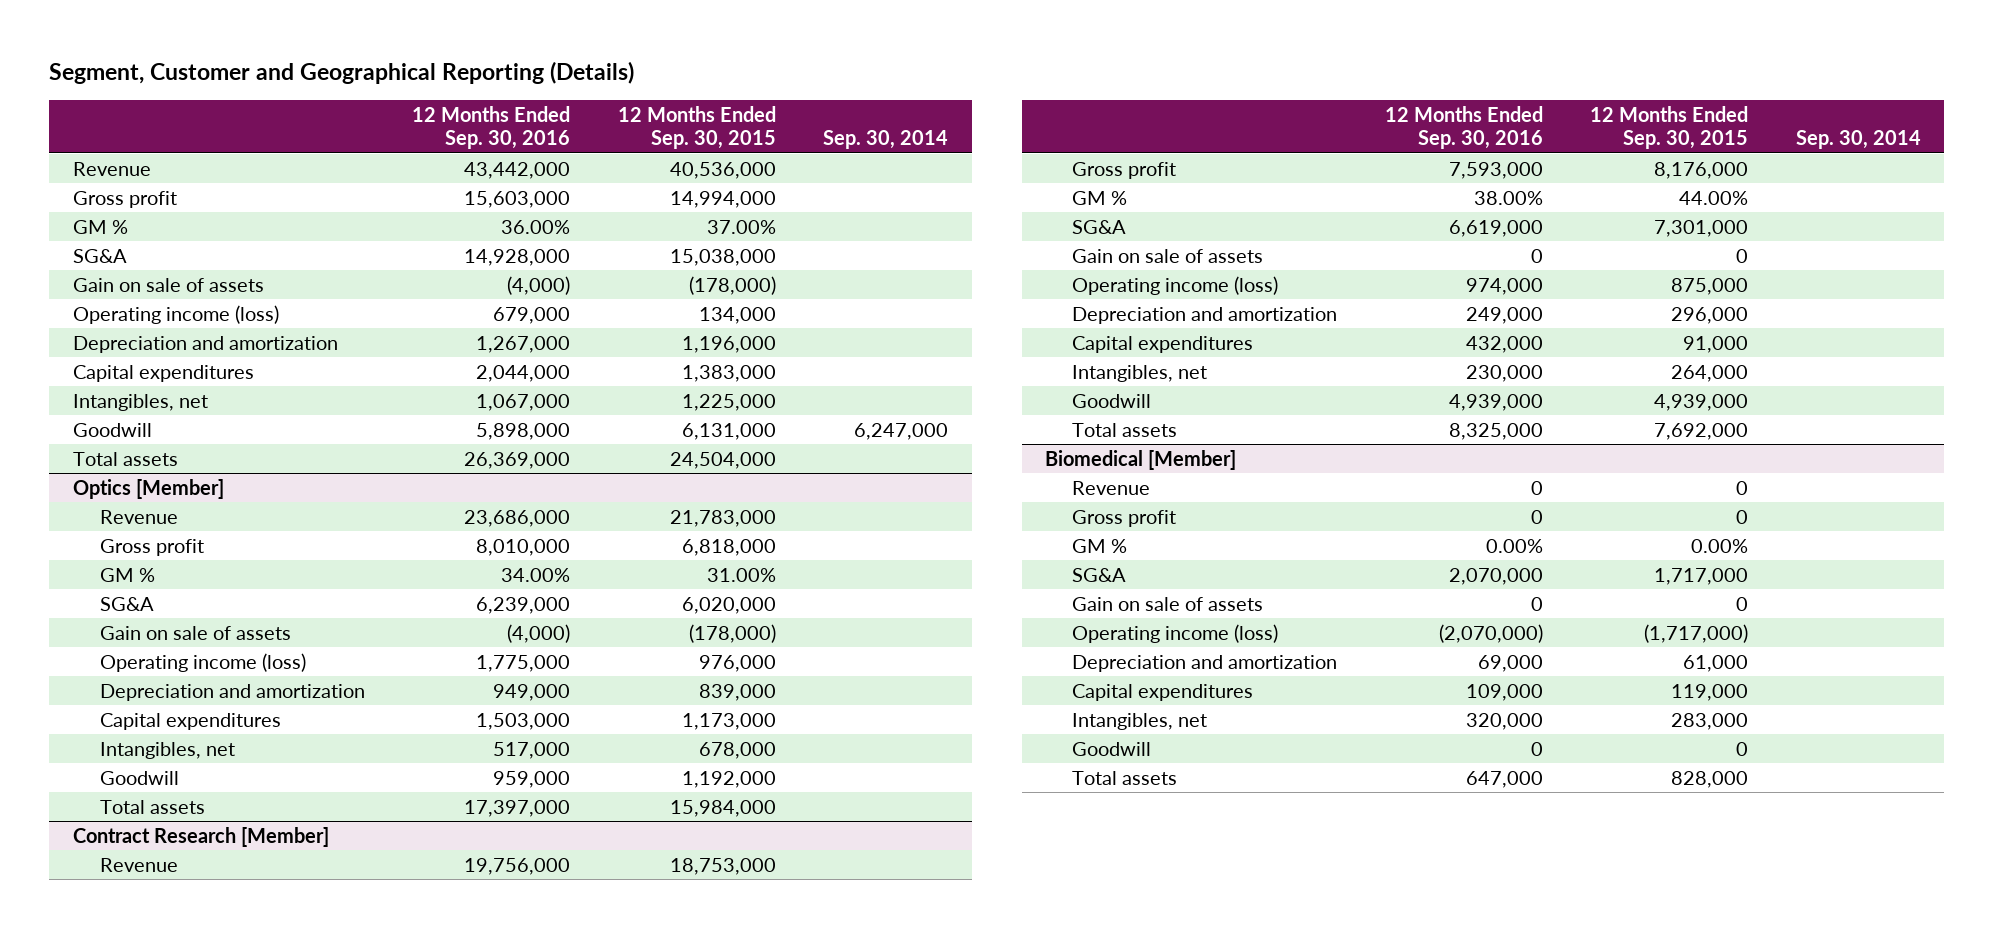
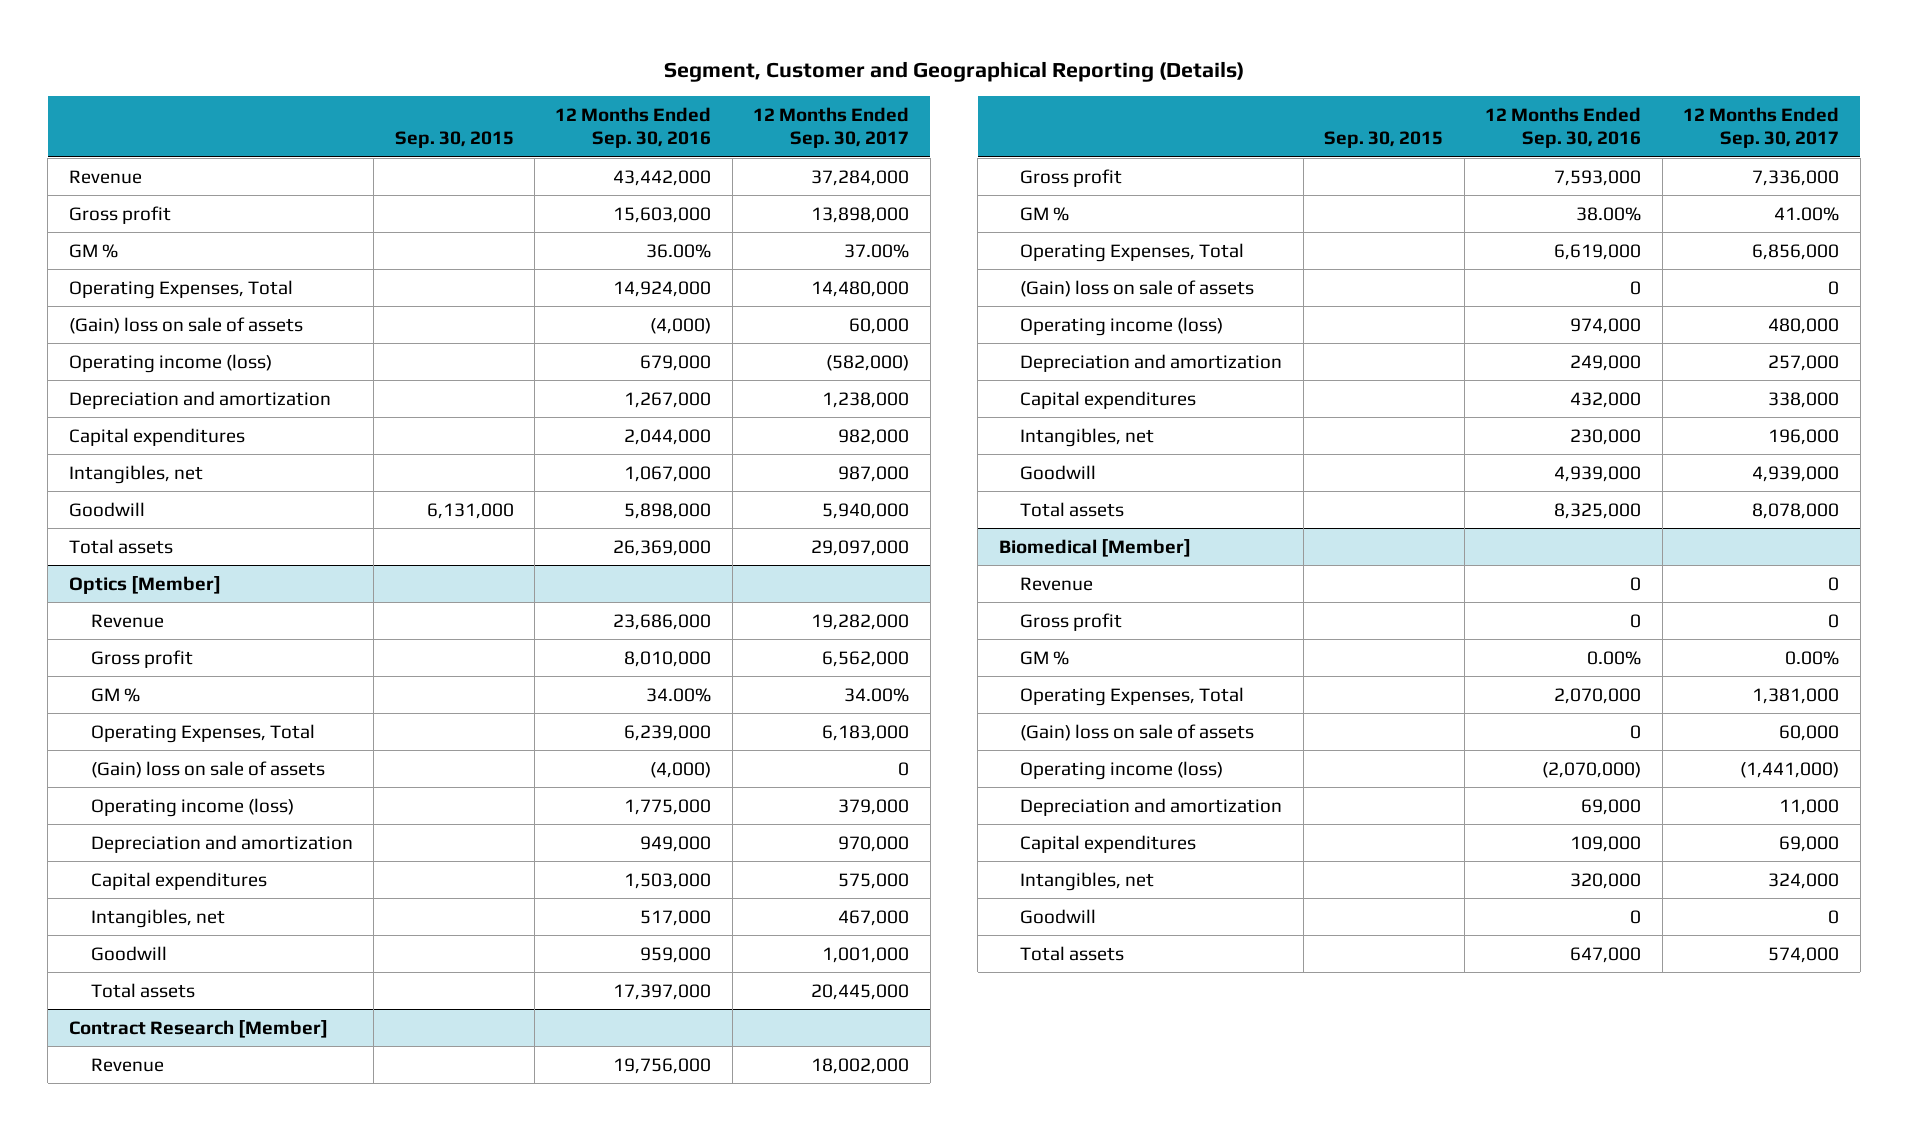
- | 12 Months Ended Sep. 30, 2016 | 12 Months Ended Sep. 30, 2015 | Sep. 30, 2014
+ | Sep. 30, 2015 | 12 Months Ended Sep. 30, 2016 | 12 Months Ended Sep. 30, 2017
- SG&A | 14,928,000 | 15,038,000 |
- Gain on sale of assets | (4,000) | (178,000) |
+ Operating Expenses, Total | | 14,924,000 | 14,480,000
+ (Gain) loss on sale of assets | | (4,000) | 60,000
@ Optics [Member]
- SG&A | 6,239,000 | 6,020,000 |
- Gain on sale of assets | (4,000) | (178,000) |
+ Operating Expenses, Total | | 6,239,000 | 6,183,000
+ (Gain) loss on sale of assets | | (4,000) | 0
@ Contract Research [Member]
- SG&A | 6,619,000 | 7,301,000 |
- Gain on sale of assets | 0 | 0 |
+ Operating Expenses, Total | | 6,619,000 | 6,856,000
+ (Gain) loss on sale of assets | | 0 | 0
@ Biomedical [Member]
- SG&A | 2,070,000 | 1,717,000 |
- Gain on sale of assets | 0 | 0 |
+ Operating Expenses, Total | | 2,070,000 | 1,381,000
+ (Gain) loss on sale of assets | | 0 | 60,000

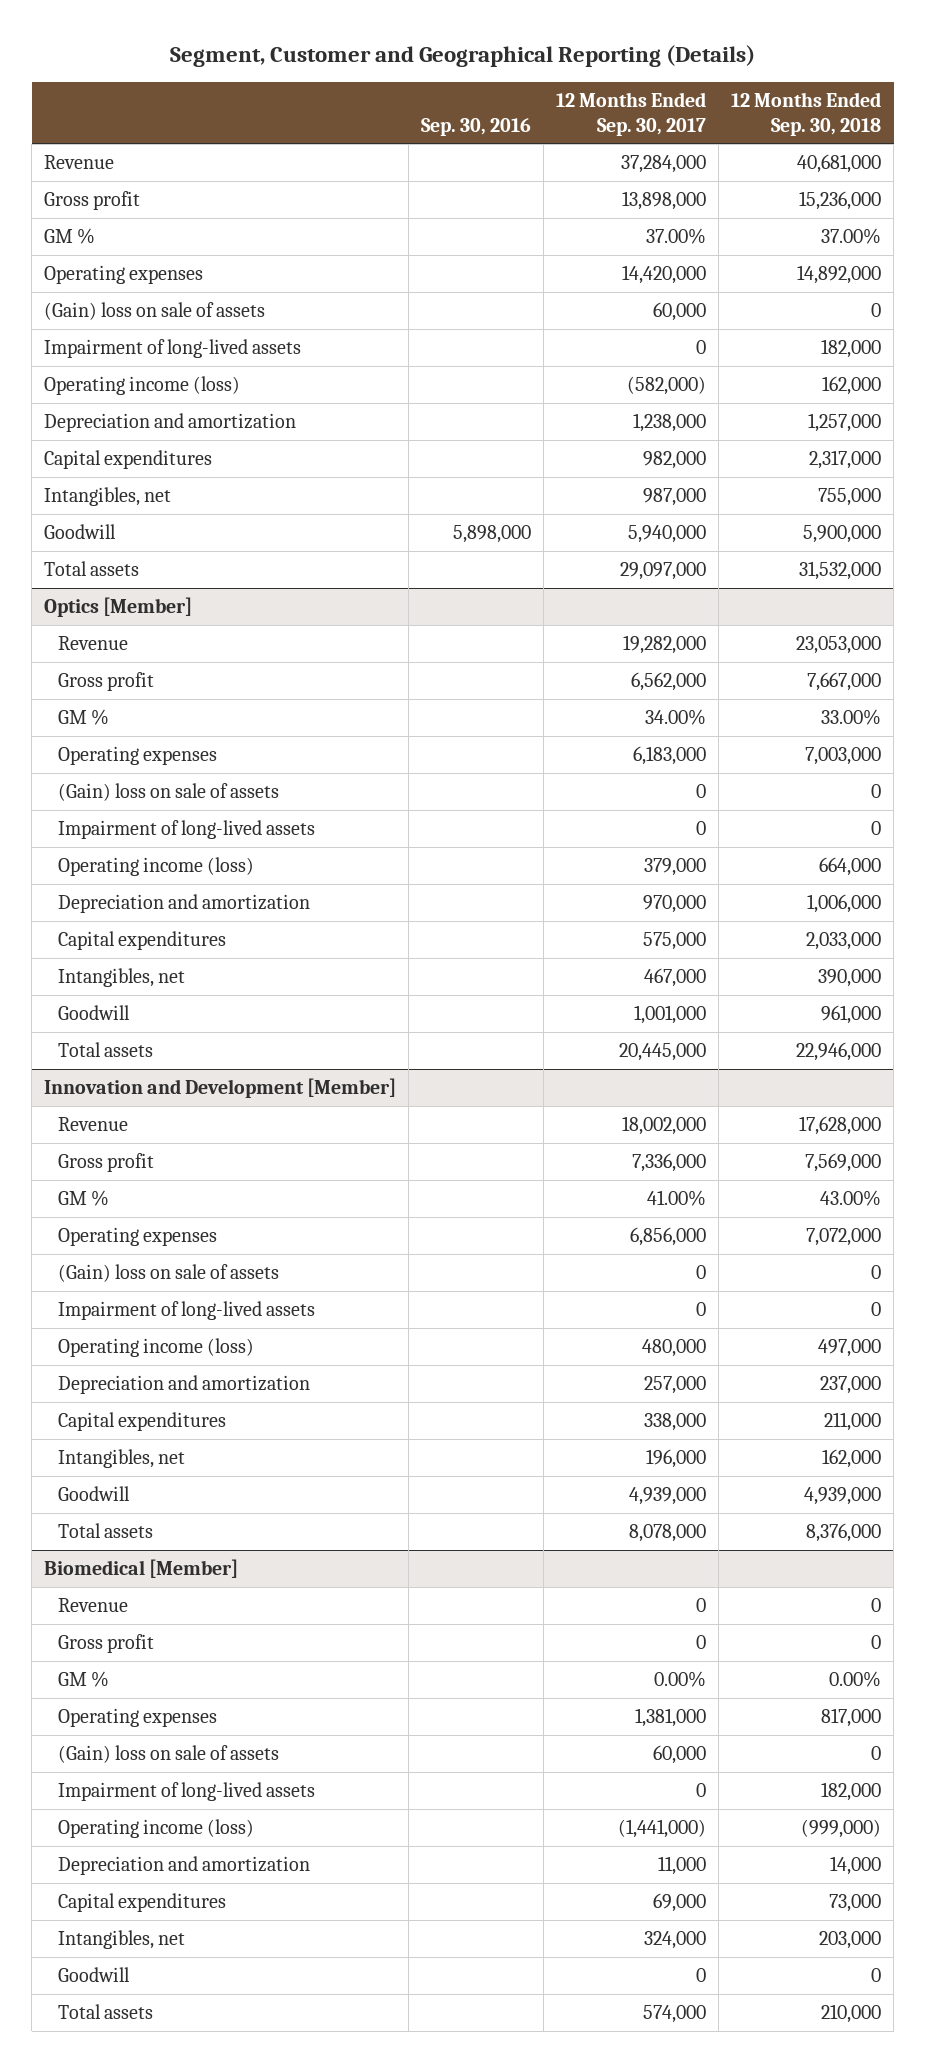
- | Sep. 30, 2015 | 12 Months Ended Sep. 30, 2016 | 12 Months Ended Sep. 30, 2017
+ | Sep. 30, 2016 | 12 Months Ended Sep. 30, 2017 | 12 Months Ended Sep. 30, 2018
- Operating Expenses, Total | | 14,924,000 | 14,480,000
+ Operating expenses | | 14,420,000 | 14,892,000
+ Impairment of long-lived assets | | 0 | 182,000
@ Optics [Member]
- Operating Expenses, Total | | 6,239,000 | 6,183,000
+ Operating expenses | | 6,183,000 | 7,003,000
+ Impairment of long-lived assets | | 0 | 0
- Contract Research [Member]
+ Innovation and Development [Member]
- Operating Expenses, Total | | 6,619,000 | 6,856,000
+ Operating expenses | | 6,856,000 | 7,072,000
+ Impairment of long-lived assets | | 0 | 0
@ Biomedical [Member]
- Operating Expenses, Total | | 2,070,000 | 1,381,000
+ Operating expenses | | 1,381,000 | 817,000
+ Impairment of long-lived assets | | 0 | 182,000

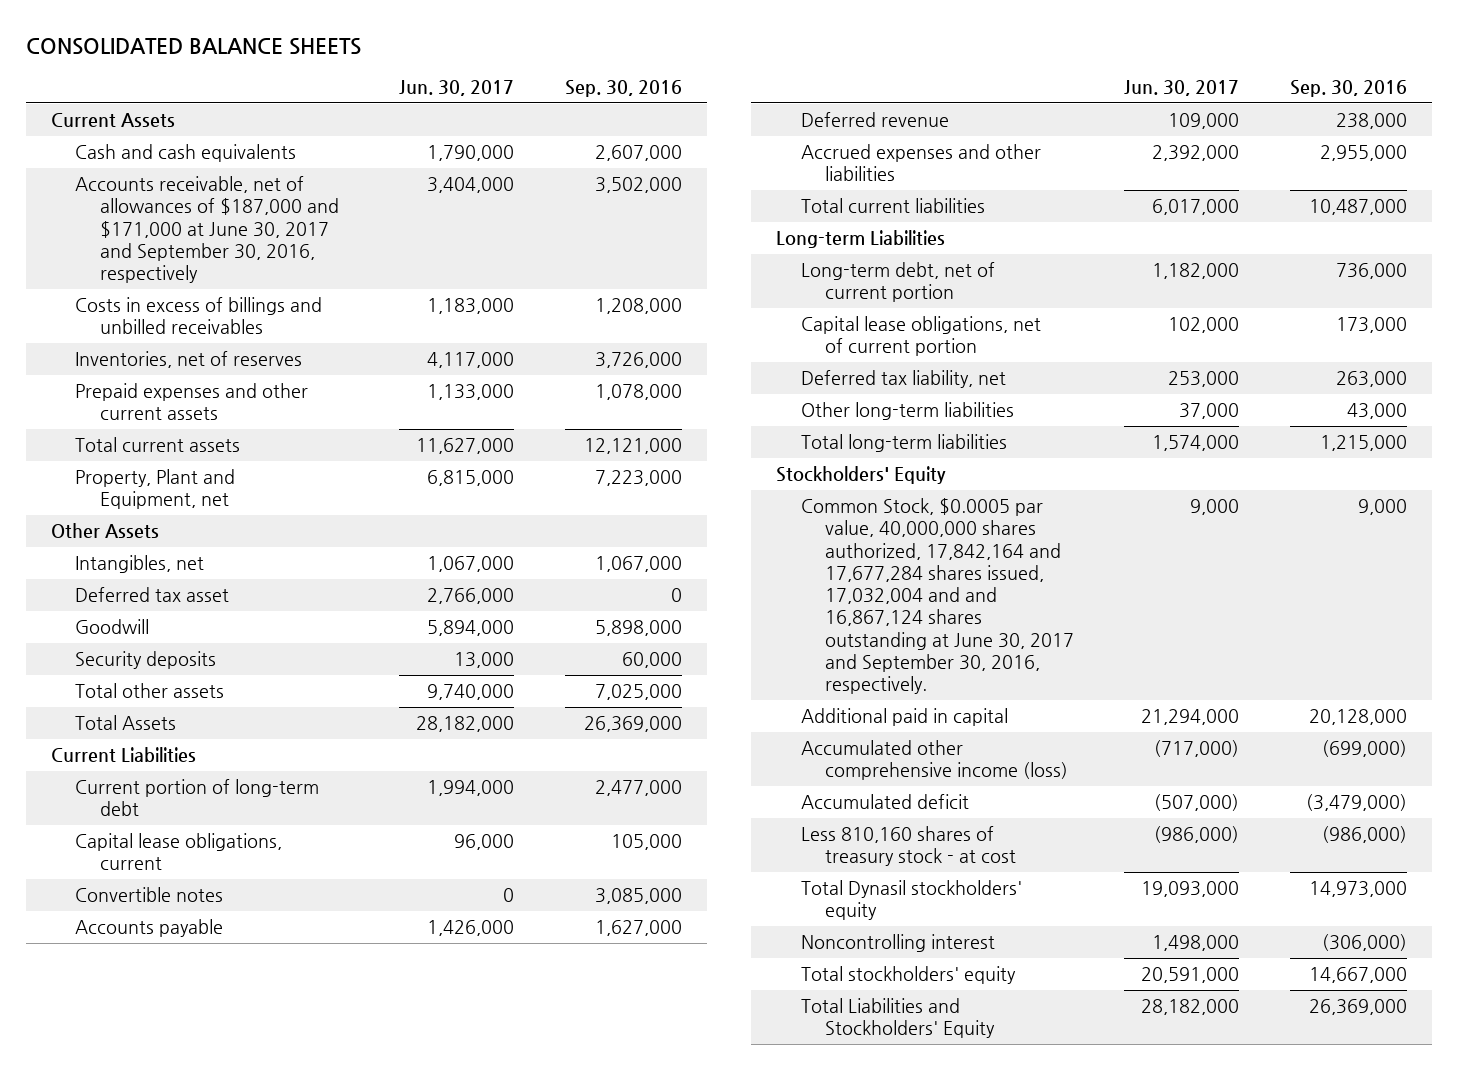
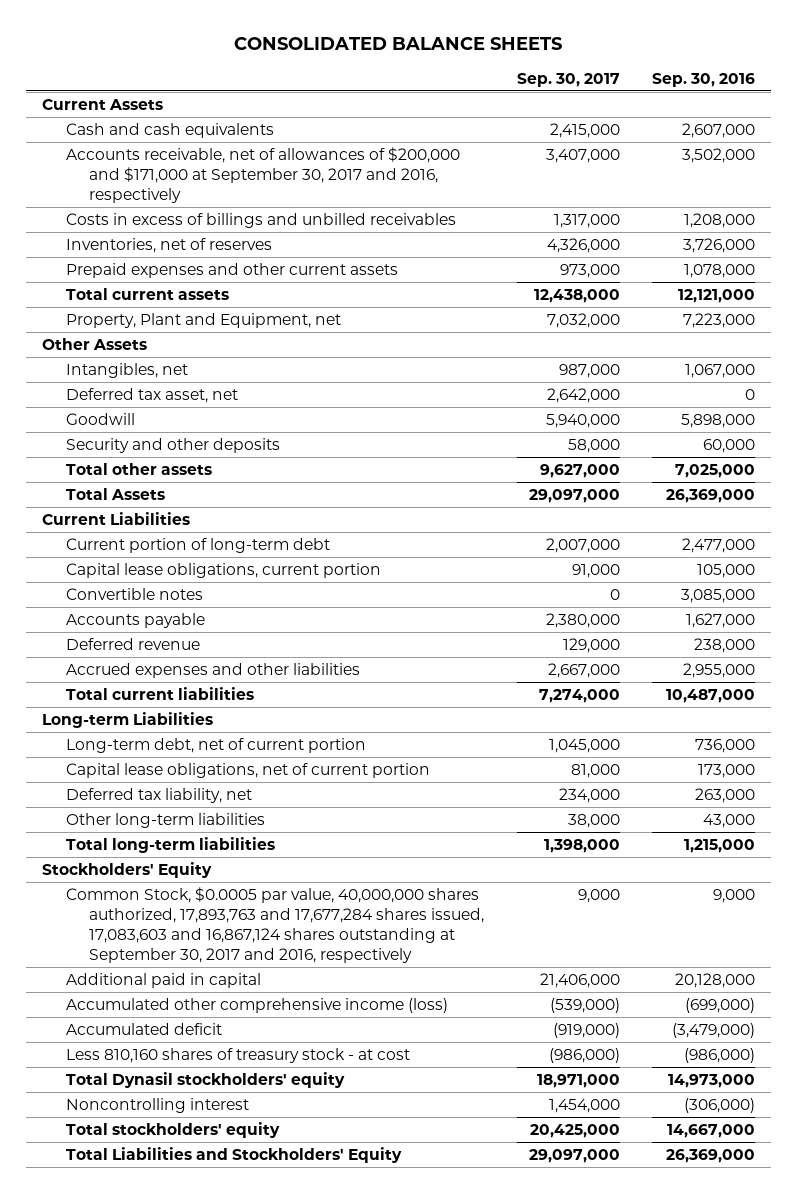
- | Jun. 30, 2017 | Sep. 30, 2016
+ | Sep. 30, 2017 | Sep. 30, 2016
- Accounts receivable, net of allowances of $187,000 and $171,000 at June 30, 2017 and September 30, 2016, respectively | 3,404,000 | 3,502,000
+ Accounts receivable, net of allowances of $200,000 and $171,000 at September 30, 2017 and 2016, respectively | 3,407,000 | 3,502,000
- Deferred tax asset | 2,766,000 | 0
+ Deferred tax asset, net | 2,642,000 | 0
- Security deposits | 13,000 | 60,000
+ Security and other deposits | 58,000 | 60,000
- Capital lease obligations, current | 96,000 | 105,000
+ Capital lease obligations, current portion | 91,000 | 105,000
- Common Stock, $0.0005 par value, 40,000,000 shares authorized, 17,842,164 and 17,677,284 shares issued, 17,032,004 and and 16,867,124 shares outstanding at June 30, 2017 and September 30, 2016, respectively. | 9,000 | 9,000
+ Common Stock, $0.0005 par value, 40,000,000 shares authorized, 17,893,763 and 17,677,284 shares issued, 17,083,603 and 16,867,124 shares outstanding at September 30, 2017 and 2016, respectively | 9,000 | 9,000

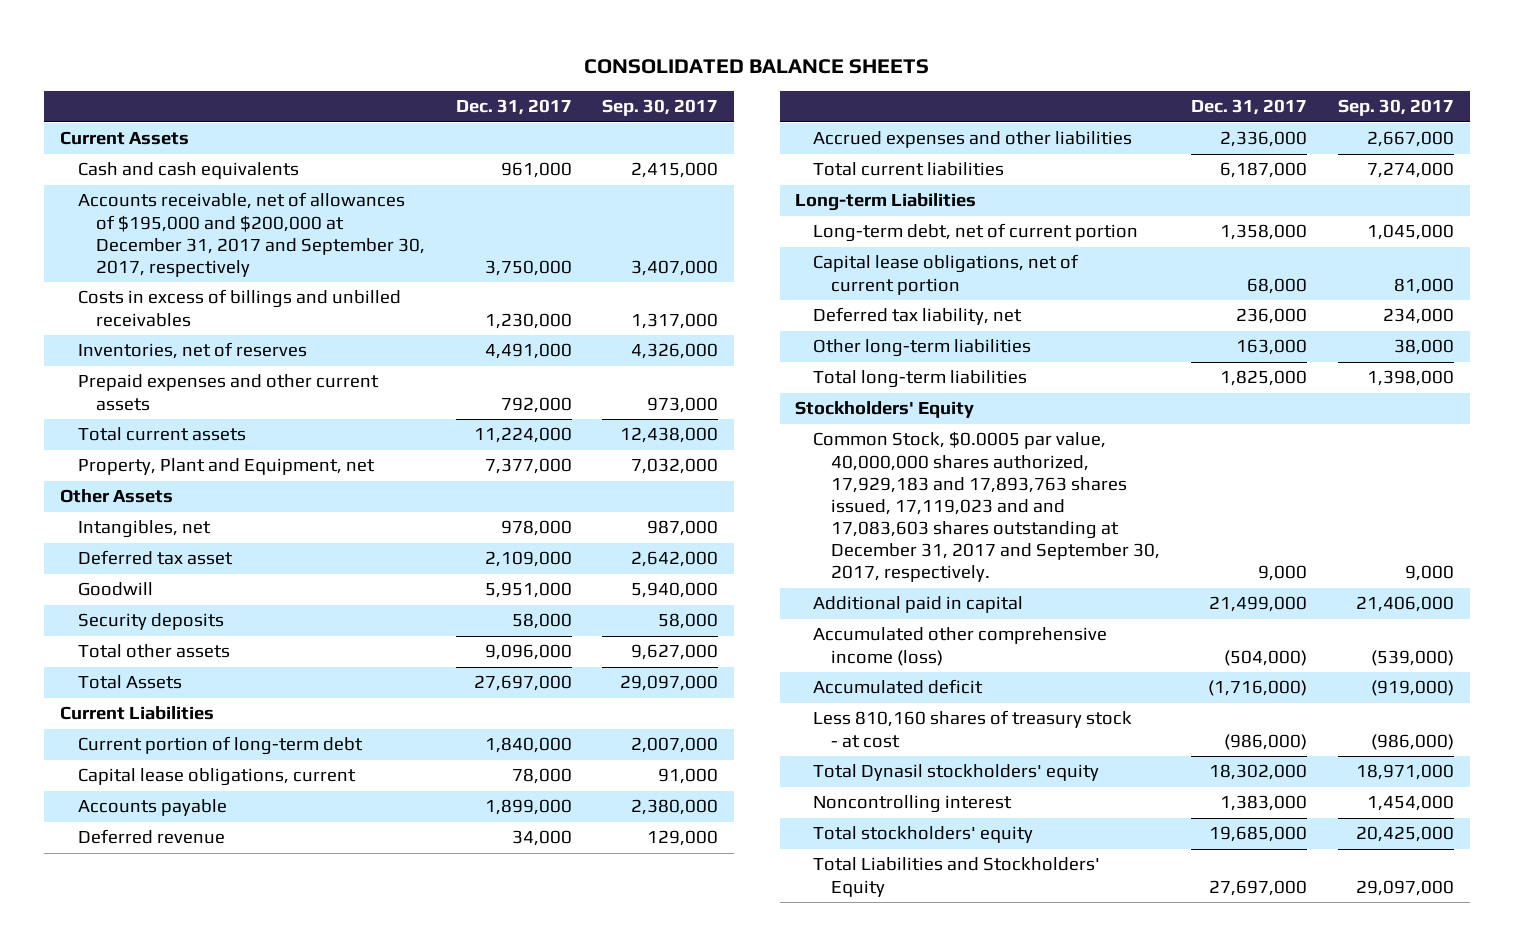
- | Sep. 30, 2017 | Sep. 30, 2016
+ | Dec. 31, 2017 | Sep. 30, 2017
- Accounts receivable, net of allowances of $200,000 and $171,000 at September 30, 2017 and 2016, respectively | 3,407,000 | 3,502,000
+ Accounts receivable, net of allowances of $195,000 and $200,000 at December 31, 2017 and September 30, 2017, respectively | 3,750,000 | 3,407,000
- Deferred tax asset, net | 2,642,000 | 0
+ Deferred tax asset | 2,109,000 | 2,642,000
- Security and other deposits | 58,000 | 60,000
+ Security deposits | 58,000 | 58,000
- Capital lease obligations, current portion | 91,000 | 105,000
- Convertible notes | 0 | 3,085,000
+ Capital lease obligations, current | 78,000 | 91,000
- Common Stock, $0.0005 par value, 40,000,000 shares authorized, 17,893,763 and 17,677,284 shares issued, 17,083,603 and 16,867,124 shares outstanding at September 30, 2017 and 2016, respectively | 9,000 | 9,000
+ Common Stock, $0.0005 par value, 40,000,000 shares authorized, 17,929,183 and 17,893,763 shares issued, 17,119,023 and and 17,083,603 shares outstanding at December 31, 2017 and September 30, 2017, respectively. | 9,000 | 9,000

